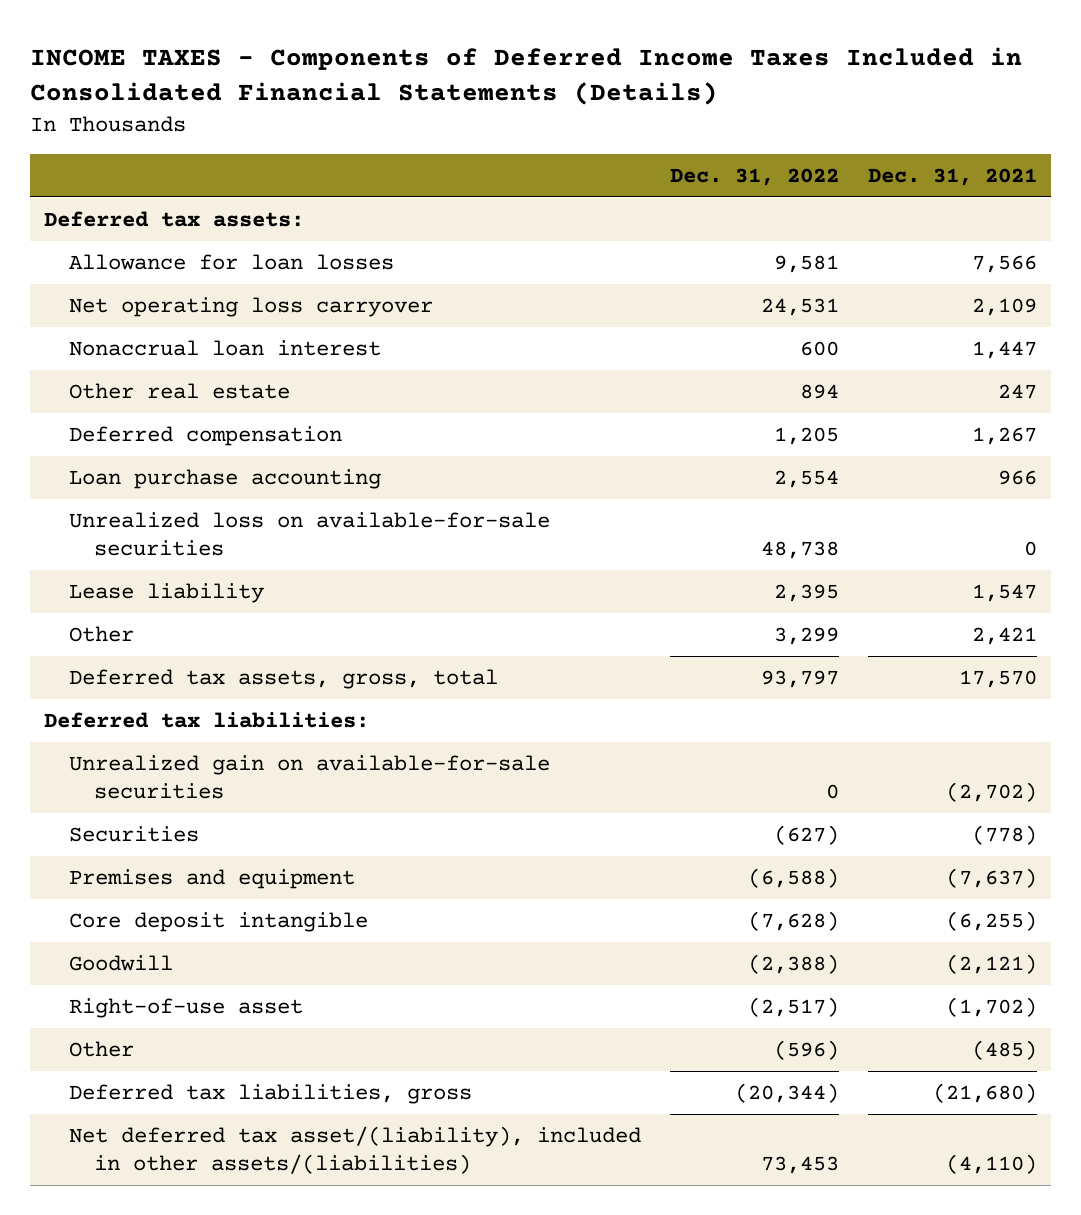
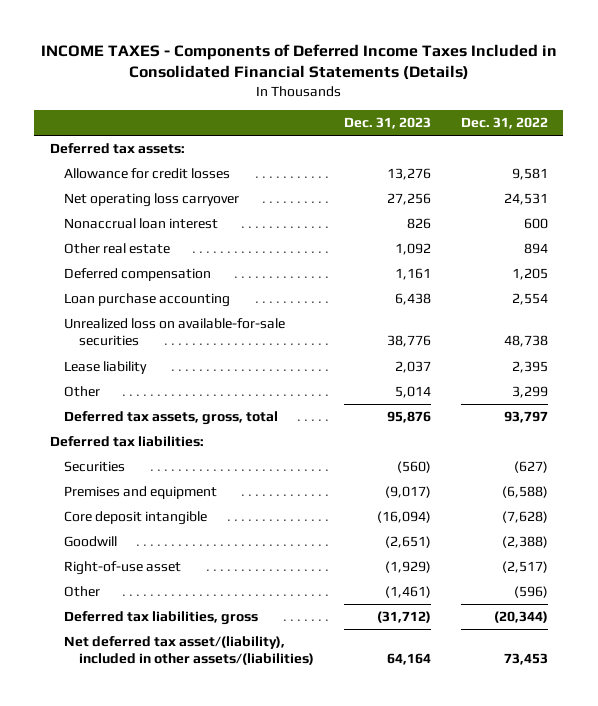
- | Dec. 31, 2022 | Dec. 31, 2021
+ | Dec. 31, 2023 | Dec. 31, 2022
- Allowance for loan losses | 9,581 | 7,566
+ Allowance for credit losses | 13,276 | 9,581
- Unrealized gain on available-for-sale securities | 0 | (2,702)

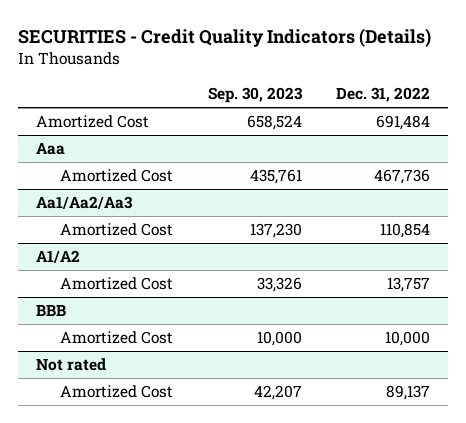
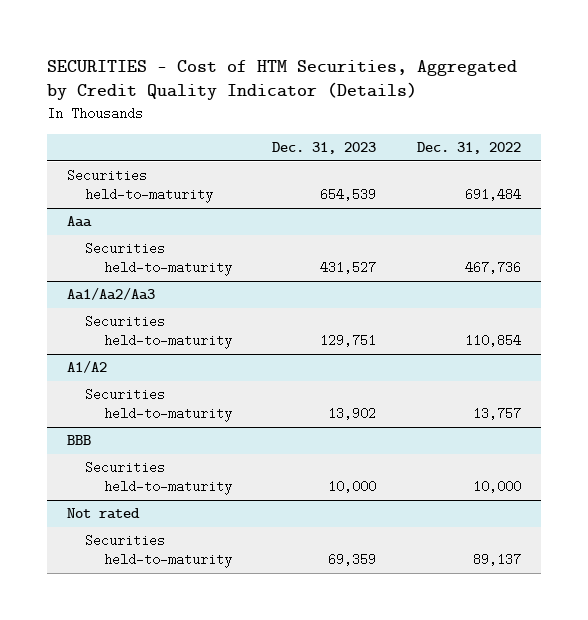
- SECURITIES - Credit Quality Indicators (Details)
+ SECURITIES - Cost of HTM Securities, Aggregated by Credit Quality Indicator (Details)
- | Sep. 30, 2023 | Dec. 31, 2022
+ | Dec. 31, 2023 | Dec. 31, 2022
- Amortized Cost | 658,524 | 691,484
+ Securities held-to-maturity | 654,539 | 691,484
@ Aaa
- Amortized Cost | 435,761 | 467,736
+ Securities held-to-maturity | 431,527 | 467,736
@ Aa1/Aa2/Aa3
- Amortized Cost | 137,230 | 110,854
+ Securities held-to-maturity | 129,751 | 110,854
@ A1/A2
- Amortized Cost | 33,326 | 13,757
+ Securities held-to-maturity | 13,902 | 13,757
@ BBB
- Amortized Cost | 10,000 | 10,000
+ Securities held-to-maturity | 10,000 | 10,000
@ Not rated
- Amortized Cost | 42,207 | 89,137
+ Securities held-to-maturity | 69,359 | 89,137

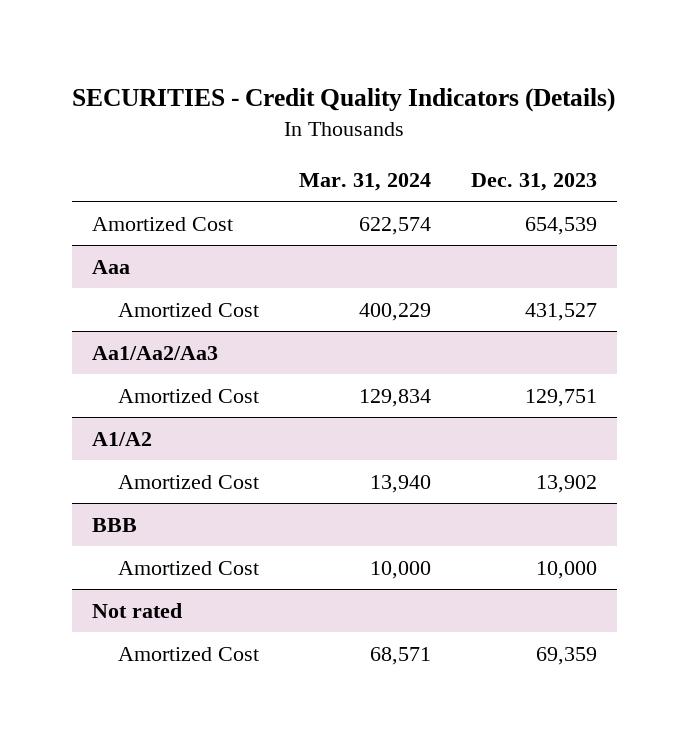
- SECURITIES - Cost of HTM Securities, Aggregated by Credit Quality Indicator (Details)
+ SECURITIES - Credit Quality Indicators (Details)
- | Dec. 31, 2023 | Dec. 31, 2022
+ | Mar. 31, 2024 | Dec. 31, 2023
- Securities held-to-maturity | 654,539 | 691,484
+ Amortized Cost | 622,574 | 654,539
@ Aaa
- Securities held-to-maturity | 431,527 | 467,736
+ Amortized Cost | 400,229 | 431,527
@ Aa1/Aa2/Aa3
- Securities held-to-maturity | 129,751 | 110,854
+ Amortized Cost | 129,834 | 129,751
@ A1/A2
- Securities held-to-maturity | 13,902 | 13,757
+ Amortized Cost | 13,940 | 13,902
@ BBB
- Securities held-to-maturity | 10,000 | 10,000
+ Amortized Cost | 10,000 | 10,000
@ Not rated
- Securities held-to-maturity | 69,359 | 89,137
+ Amortized Cost | 68,571 | 69,359

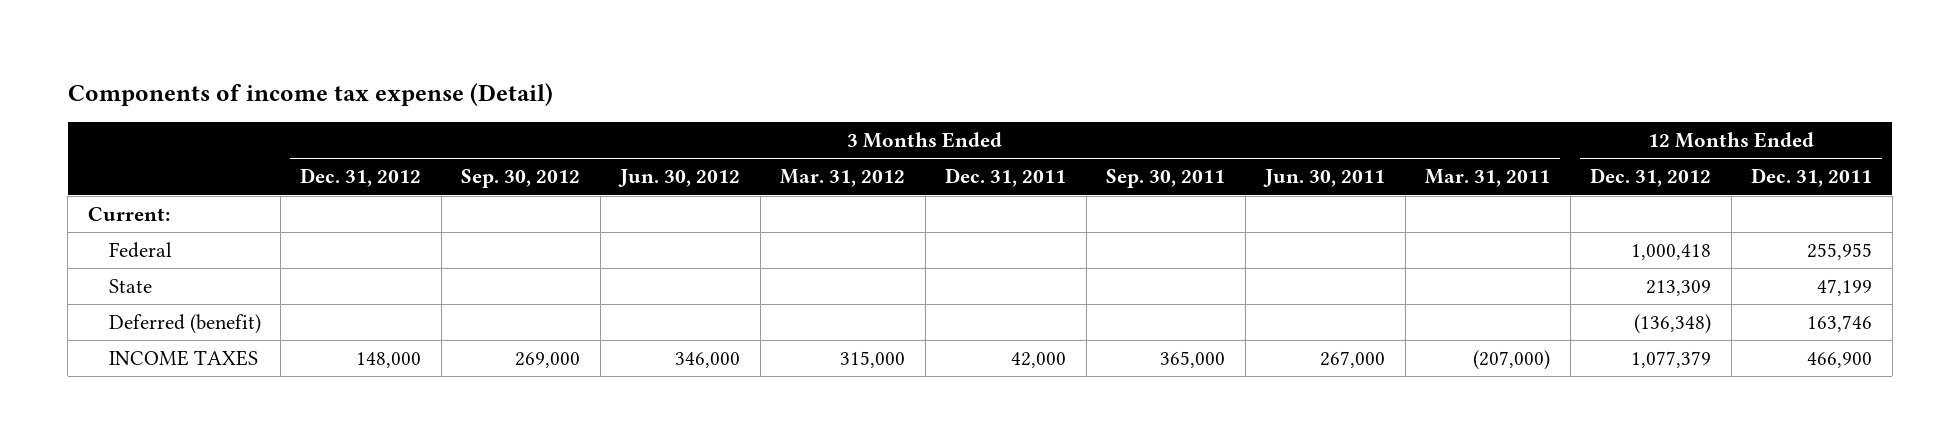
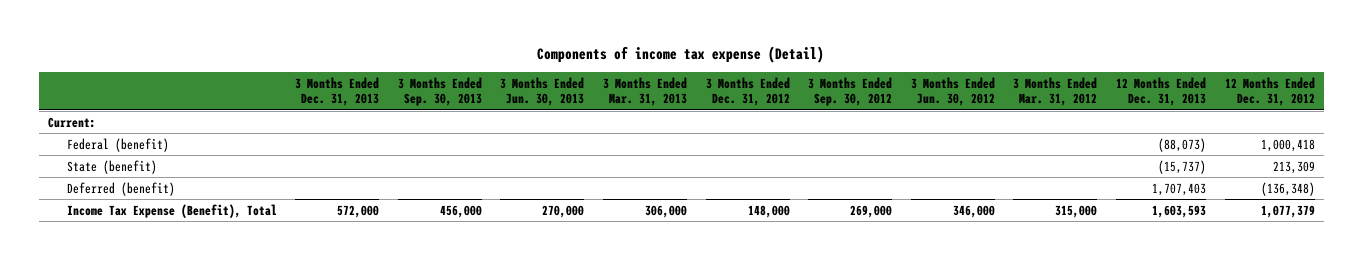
- | 3 Months Ended Dec. 31, 2012 | 3 Months Ended Sep. 30, 2012 | 3 Months Ended Jun. 30, 2012 | 3 Months Ended Mar. 31, 2012 | 3 Months Ended Dec. 31, 2011 | 3 Months Ended Sep. 30, 2011 | 3 Months Ended Jun. 30, 2011 | 3 Months Ended Mar. 31, 2011 | 12 Months Ended Dec. 31, 2012 | 12 Months Ended Dec. 31, 2011
+ | 3 Months Ended Dec. 31, 2013 | 3 Months Ended Sep. 30, 2013 | 3 Months Ended Jun. 30, 2013 | 3 Months Ended Mar. 31, 2013 | 3 Months Ended Dec. 31, 2012 | 3 Months Ended Sep. 30, 2012 | 3 Months Ended Jun. 30, 2012 | 3 Months Ended Mar. 31, 2012 | 12 Months Ended Dec. 31, 2013 | 12 Months Ended Dec. 31, 2012
- Federal | | | | | | | | | 1,000,418 | 255,955
- State | | | | | | | | | 213,309 | 47,199
+ Federal (benefit) | | | | | | | | | (88,073) | 1,000,418
+ State (benefit) | | | | | | | | | (15,737) | 213,309
- INCOME TAXES | 148,000 | 269,000 | 346,000 | 315,000 | 42,000 | 365,000 | 267,000 | (207,000) | 1,077,379 | 466,900
+ Income Tax Expense (Benefit), Total | 572,000 | 456,000 | 270,000 | 306,000 | 148,000 | 269,000 | 346,000 | 315,000 | 1,603,593 | 1,077,379

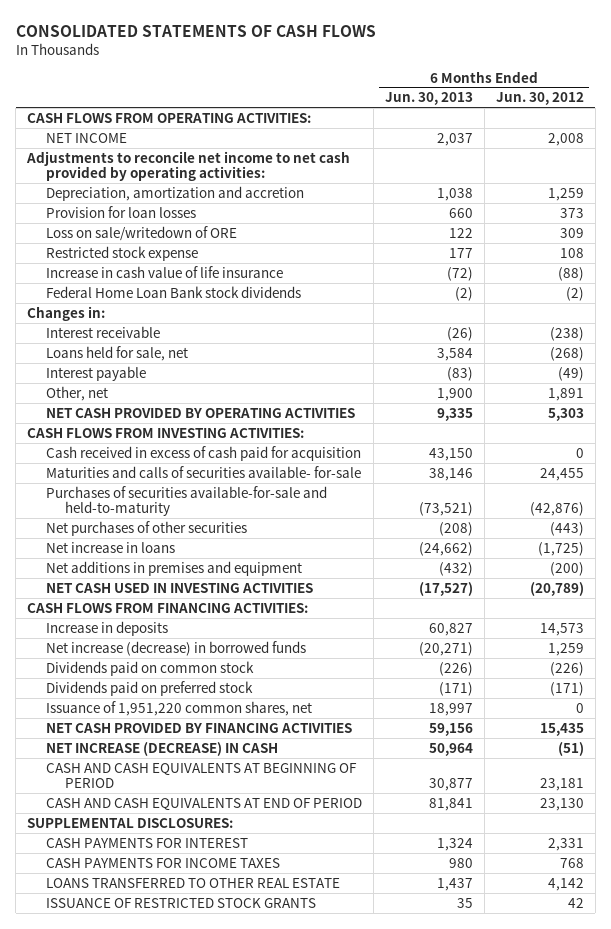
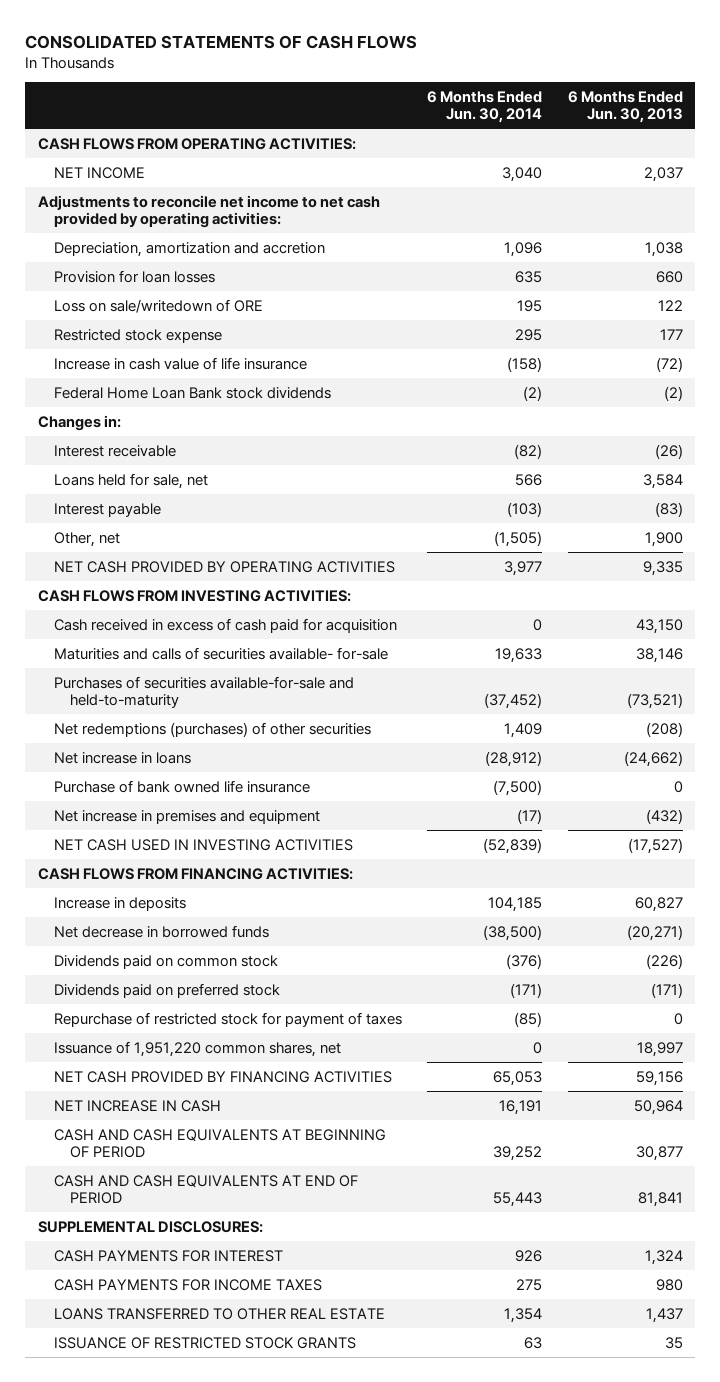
- | 6 Months Ended Jun. 30, 2013 | 6 Months Ended Jun. 30, 2012
+ | 6 Months Ended Jun. 30, 2014 | 6 Months Ended Jun. 30, 2013
- Net purchases of other securities | (208) | (443)
+ Net redemptions (purchases) of other securities | 1,409 | (208)
- Net additions in premises and equipment | (432) | (200)
+ Purchase of bank owned life insurance | (7,500) | 0
+ Net increase in premises and equipment | (17) | (432)
- Net increase (decrease) in borrowed funds | (20,271) | 1,259
+ Net decrease in borrowed funds | (38,500) | (20,271)
+ Repurchase of restricted stock for payment of taxes | (85) | 0
- NET INCREASE (DECREASE) IN CASH | 50,964 | (51)
+ NET INCREASE IN CASH | 16,191 | 50,964

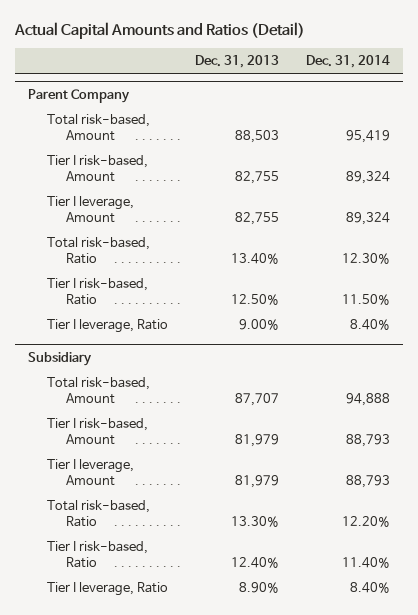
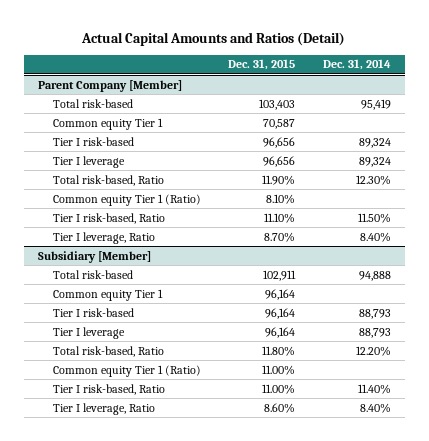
- | Dec. 31, 2013 | Dec. 31, 2014
+ | Dec. 31, 2015 | Dec. 31, 2014
- Parent Company
- Total risk-based, Amount | 88,503 | 95,419
- Tier I risk-based, Amount | 82,755 | 89,324
- Tier I leverage, Amount | 82,755 | 89,324
+ Parent Company [Member]
+ Total risk-based | 103,403 | 95,419
+ Common equity Tier 1 | 70,587 |
+ Tier I risk-based | 96,656 | 89,324
+ Tier I leverage | 96,656 | 89,324
+ Common equity Tier 1 (Ratio) | 8.10% |
- Subsidiary
- Total risk-based, Amount | 87,707 | 94,888
- Tier I risk-based, Amount | 81,979 | 88,793
- Tier I leverage, Amount | 81,979 | 88,793
+ Subsidiary [Member]
+ Total risk-based | 102,911 | 94,888
+ Common equity Tier 1 | 96,164 |
+ Tier I risk-based | 96,164 | 88,793
+ Tier I leverage | 96,164 | 88,793
+ Common equity Tier 1 (Ratio) | 11.00% |

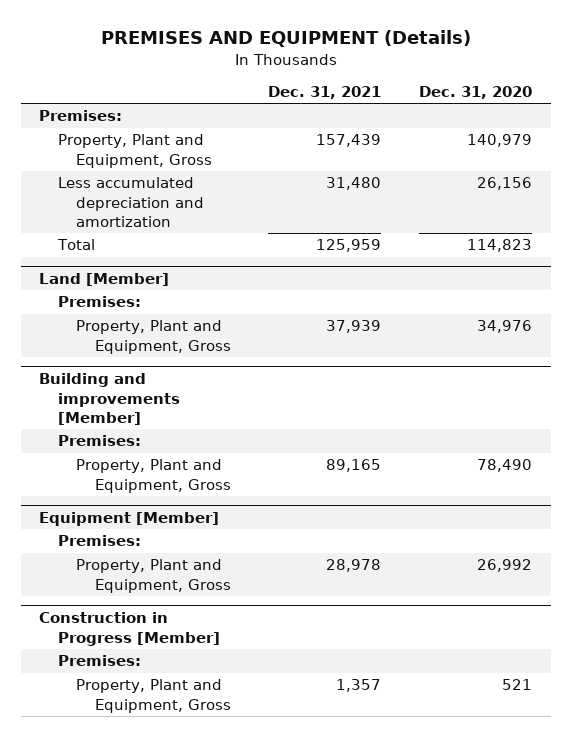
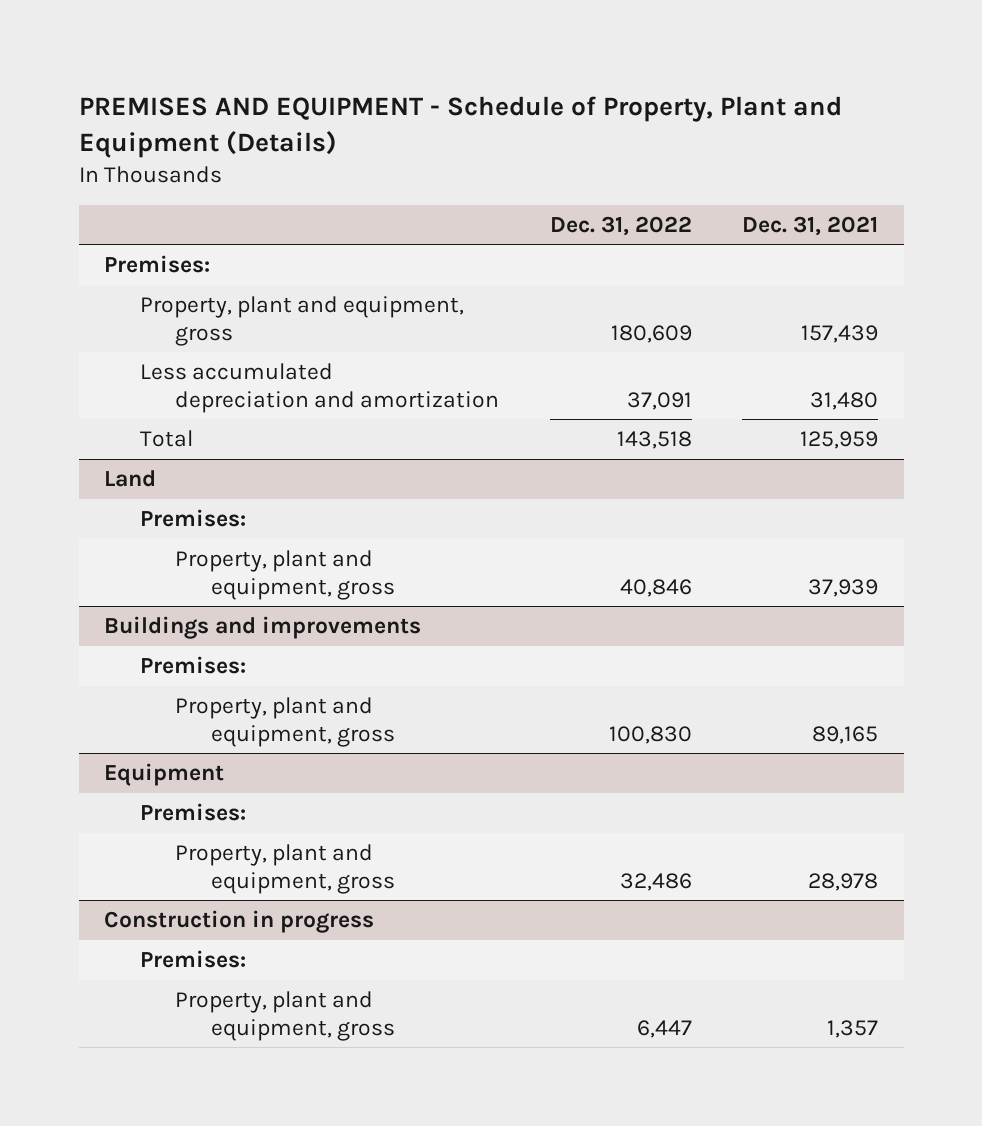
- PREMISES AND EQUIPMENT (Details)
+ PREMISES AND EQUIPMENT - Schedule of Property, Plant and Equipment (Details)
- | Dec. 31, 2021 | Dec. 31, 2020
+ | Dec. 31, 2022 | Dec. 31, 2021
- Property, Plant and Equipment, Gross | 157,439 | 140,979
+ Property, plant and equipment, gross | 180,609 | 157,439
- Land [Member]
+ Land
- Property, Plant and Equipment, Gross | 37,939 | 34,976
- Building and improvements [Member]
+ Property, plant and equipment, gross | 40,846 | 37,939
+ Buildings and improvements
- Property, Plant and Equipment, Gross | 89,165 | 78,490
- Equipment [Member]
+ Property, plant and equipment, gross | 100,830 | 89,165
+ Equipment
- Property, Plant and Equipment, Gross | 28,978 | 26,992
- Construction in Progress [Member]
+ Property, plant and equipment, gross | 32,486 | 28,978
+ Construction in progress
- Property, Plant and Equipment, Gross | 1,357 | 521
+ Property, plant and equipment, gross | 6,447 | 1,357

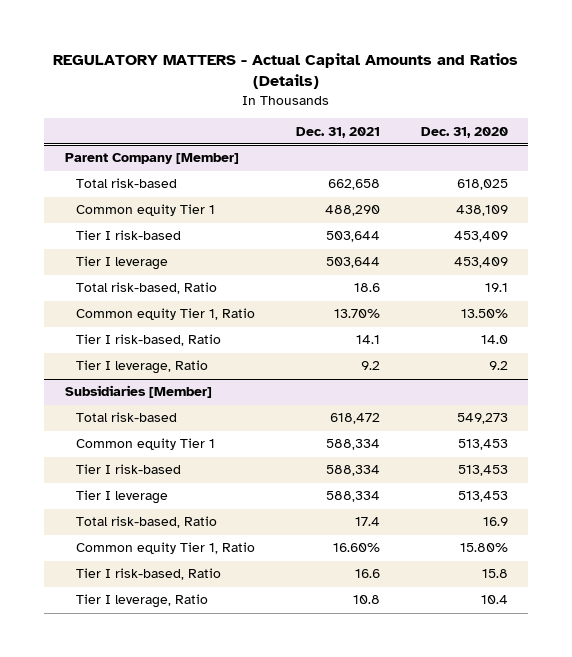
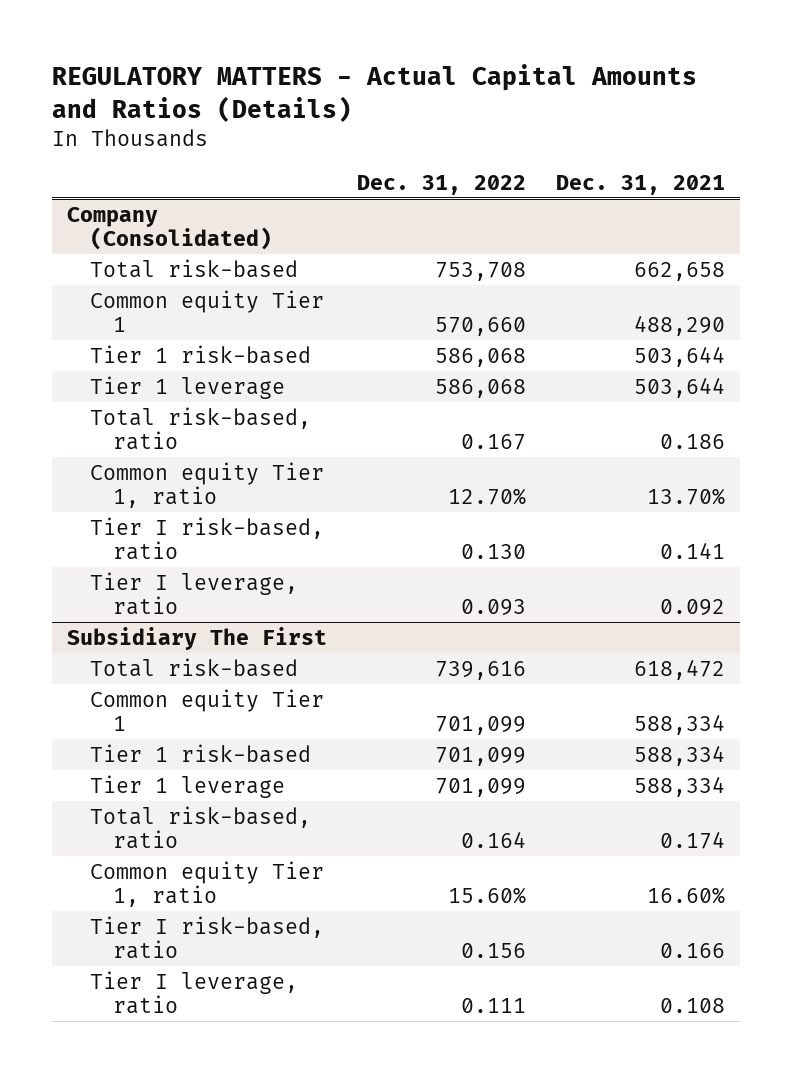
- | Dec. 31, 2021 | Dec. 31, 2020
+ | Dec. 31, 2022 | Dec. 31, 2021
- Parent Company [Member]
+ Company (Consolidated)
- Tier I risk-based | 503,644 | 453,409
- Tier I leverage | 503,644 | 453,409
- Total risk-based, Ratio | 18.6 | 19.1
- Common equity Tier 1, Ratio | 13.70% | 13.50%
- Tier I risk-based, Ratio | 14.1 | 14.0
- Tier I leverage, Ratio | 9.2 | 9.2
- Subsidiaries [Member]
+ Tier 1 risk-based | 586,068 | 503,644
+ Tier 1 leverage | 586,068 | 503,644
+ Total risk-based, ratio | 0.167 | 0.186
+ Common equity Tier 1, ratio | 12.70% | 13.70%
+ Tier I risk-based, ratio | 0.130 | 0.141
+ Tier I leverage, ratio | 0.093 | 0.092
+ Subsidiary The First
- Tier I risk-based | 588,334 | 513,453
- Tier I leverage | 588,334 | 513,453
- Total risk-based, Ratio | 17.4 | 16.9
- Common equity Tier 1, Ratio | 16.60% | 15.80%
- Tier I risk-based, Ratio | 16.6 | 15.8
- Tier I leverage, Ratio | 10.8 | 10.4
+ Tier 1 risk-based | 701,099 | 588,334
+ Tier 1 leverage | 701,099 | 588,334
+ Total risk-based, ratio | 0.164 | 0.174
+ Common equity Tier 1, ratio | 15.60% | 16.60%
+ Tier I risk-based, ratio | 0.156 | 0.166
+ Tier I leverage, ratio | 0.111 | 0.108

